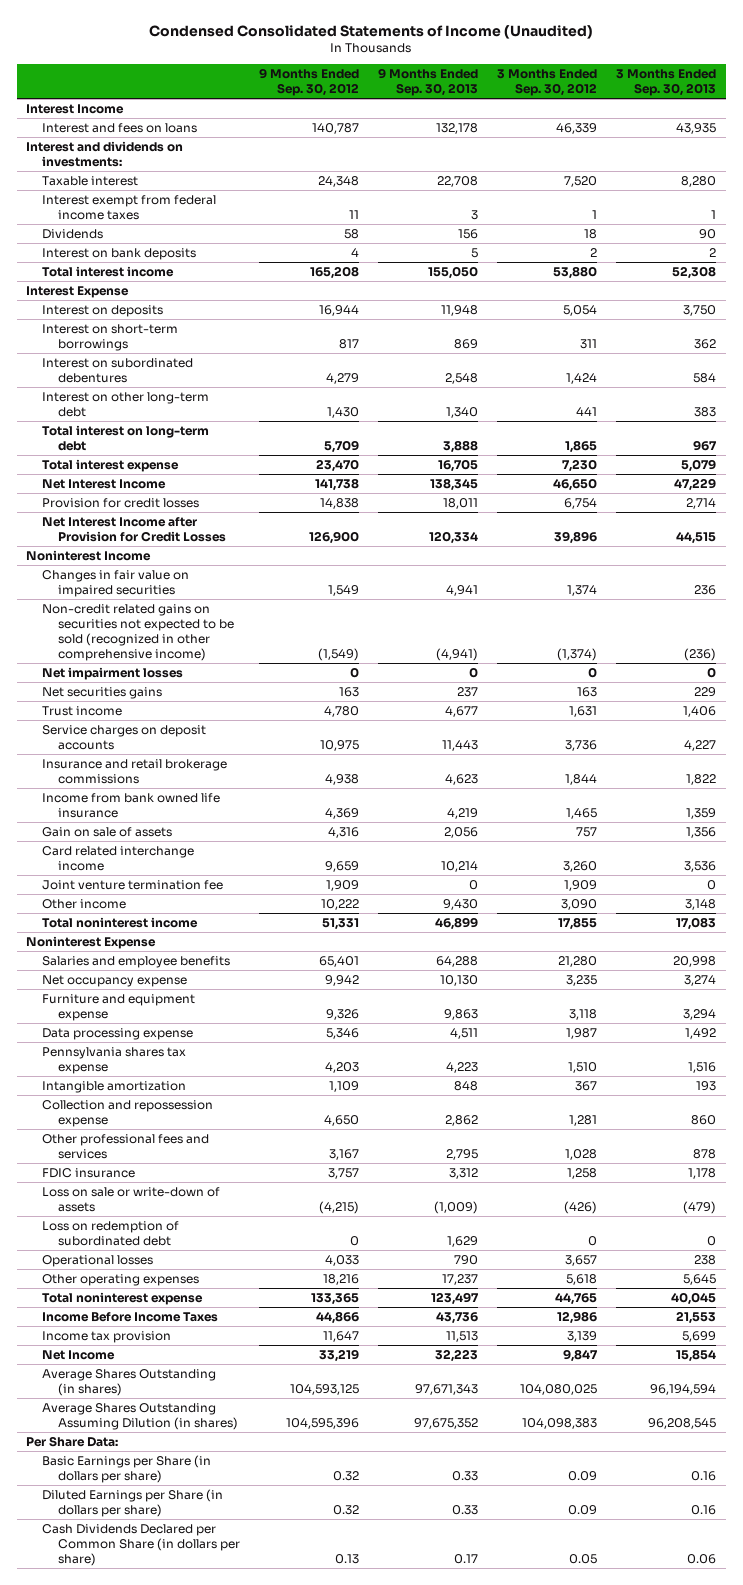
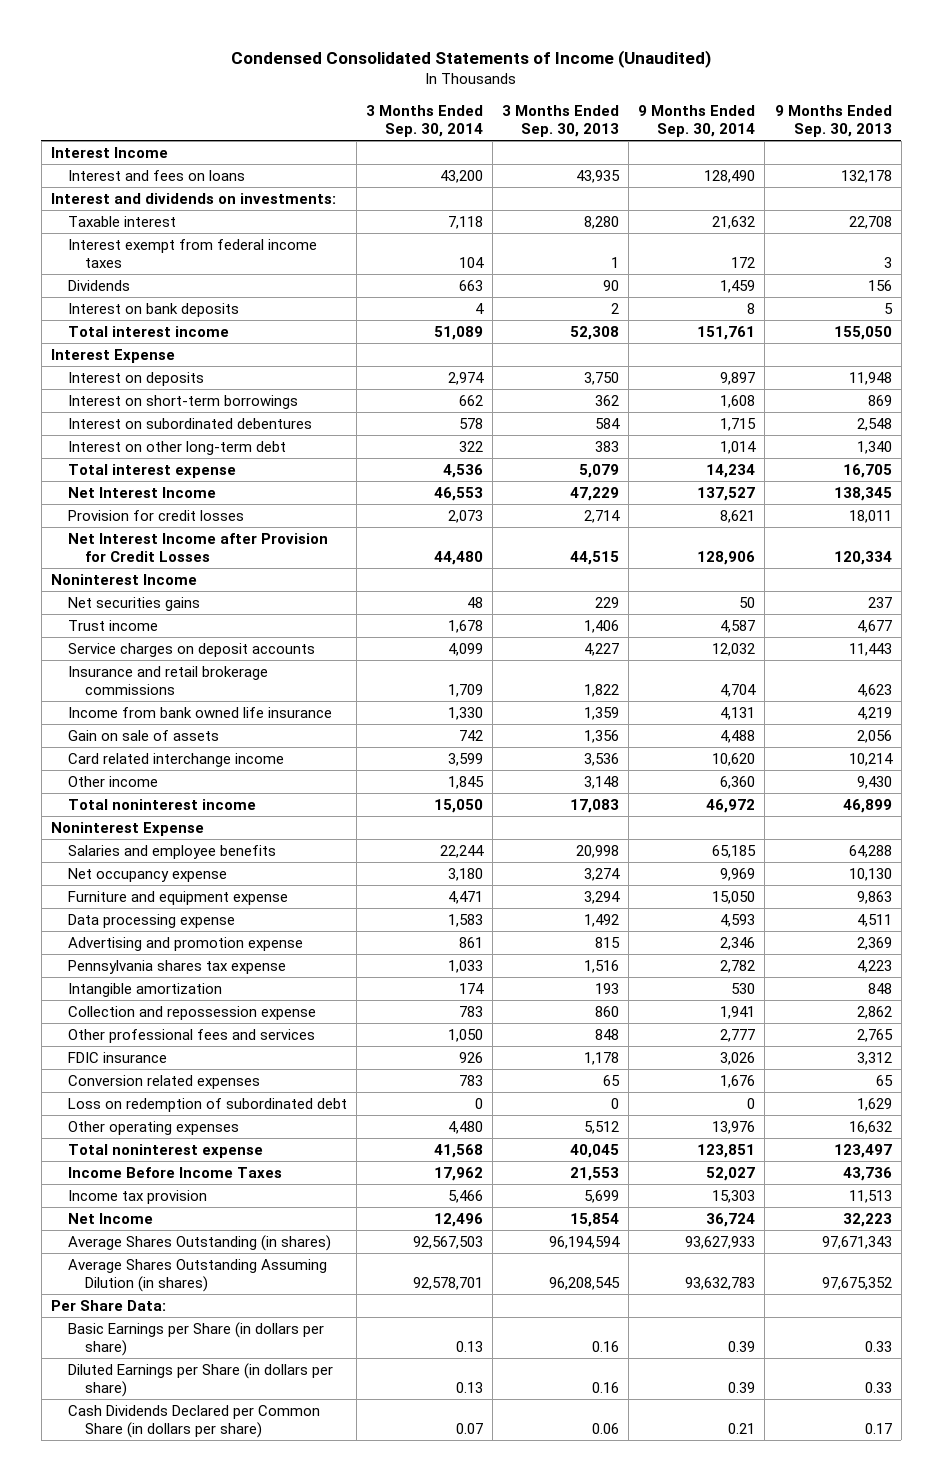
- | 9 Months Ended Sep. 30, 2012 | 9 Months Ended Sep. 30, 2013 | 3 Months Ended Sep. 30, 2012 | 3 Months Ended Sep. 30, 2013
+ | 3 Months Ended Sep. 30, 2014 | 3 Months Ended Sep. 30, 2013 | 9 Months Ended Sep. 30, 2014 | 9 Months Ended Sep. 30, 2013
- Total interest on long-term debt | 5,709 | 3,888 | 1,865 | 967
- Changes in fair value on impaired securities | 1,549 | 4,941 | 1,374 | 236
- Non-credit related gains on securities not expected to be sold (recognized in other comprehensive income) | (1,549) | (4,941) | (1,374) | (236)
- Net impairment losses | 0 | 0 | 0 | 0
- Joint venture termination fee | 1,909 | 0 | 1,909 | 0
+ Advertising and promotion expense | 861 | 815 | 2,346 | 2,369
- Other professional fees and services | 3,167 | 2,795 | 1,028 | 878
+ Other professional fees and services | 1,050 | 848 | 2,777 | 2,765
- Loss on sale or write-down of assets | (4,215) | (1,009) | (426) | (479)
+ Conversion related expenses | 783 | 65 | 1,676 | 65
- Operational losses | 4,033 | 790 | 3,657 | 238
- Other operating expenses | 18,216 | 17,237 | 5,618 | 5,645
+ Other operating expenses | 4,480 | 5,512 | 13,976 | 16,632

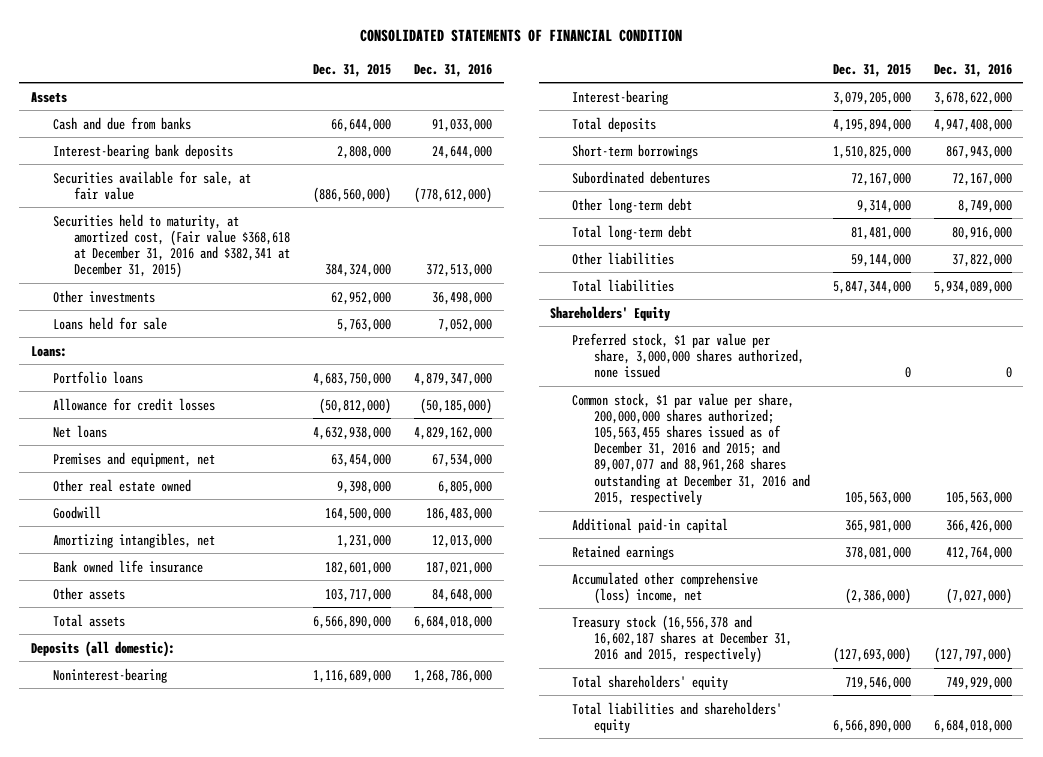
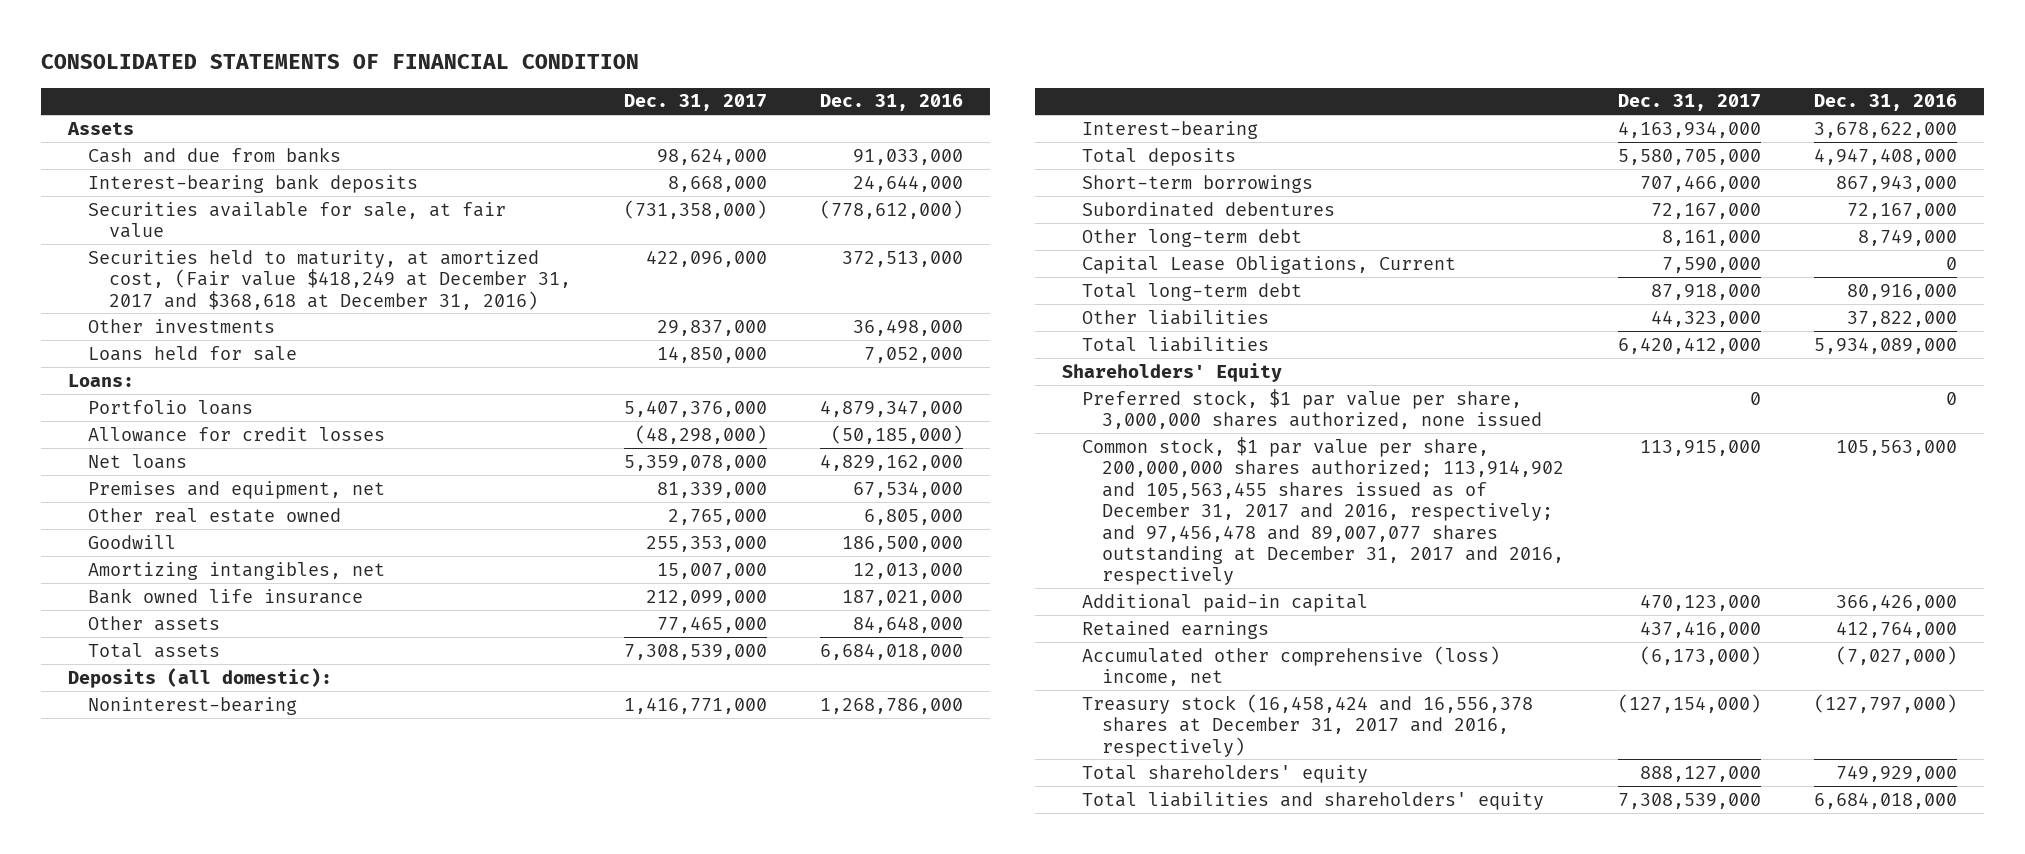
- | Dec. 31, 2015 | Dec. 31, 2016
+ | Dec. 31, 2017 | Dec. 31, 2016
- Securities held to maturity, at amortized cost, (Fair value $368,618 at December 31, 2016 and $382,341 at December 31, 2015) | 384,324,000 | 372,513,000
+ Securities held to maturity, at amortized cost, (Fair value $418,249 at December 31, 2017 and $368,618 at December 31, 2016) | 422,096,000 | 372,513,000
- Goodwill | 164,500,000 | 186,483,000
+ Goodwill | 255,353,000 | 186,500,000
+ Capital Lease Obligations, Current | 7,590,000 | 0
- Common stock, $1 par value per share, 200,000,000 shares authorized; 105,563,455 shares issued as of December 31, 2016 and 2015; and 89,007,077 and 88,961,268 shares outstanding at December 31, 2016 and 2015, respectively | 105,563,000 | 105,563,000
+ Common stock, $1 par value per share, 200,000,000 shares authorized; 113,914,902 and 105,563,455 shares issued as of December 31, 2017 and 2016, respectively; and 97,456,478 and 89,007,077 shares outstanding at December 31, 2017 and 2016, respectively | 113,915,000 | 105,563,000
- Treasury stock (16,556,378 and 16,602,187 shares at December 31, 2016 and 2015, respectively) | (127,693,000) | (127,797,000)
+ Treasury stock (16,458,424 and 16,556,378 shares at December 31, 2017 and 2016, respectively) | (127,154,000) | (127,797,000)

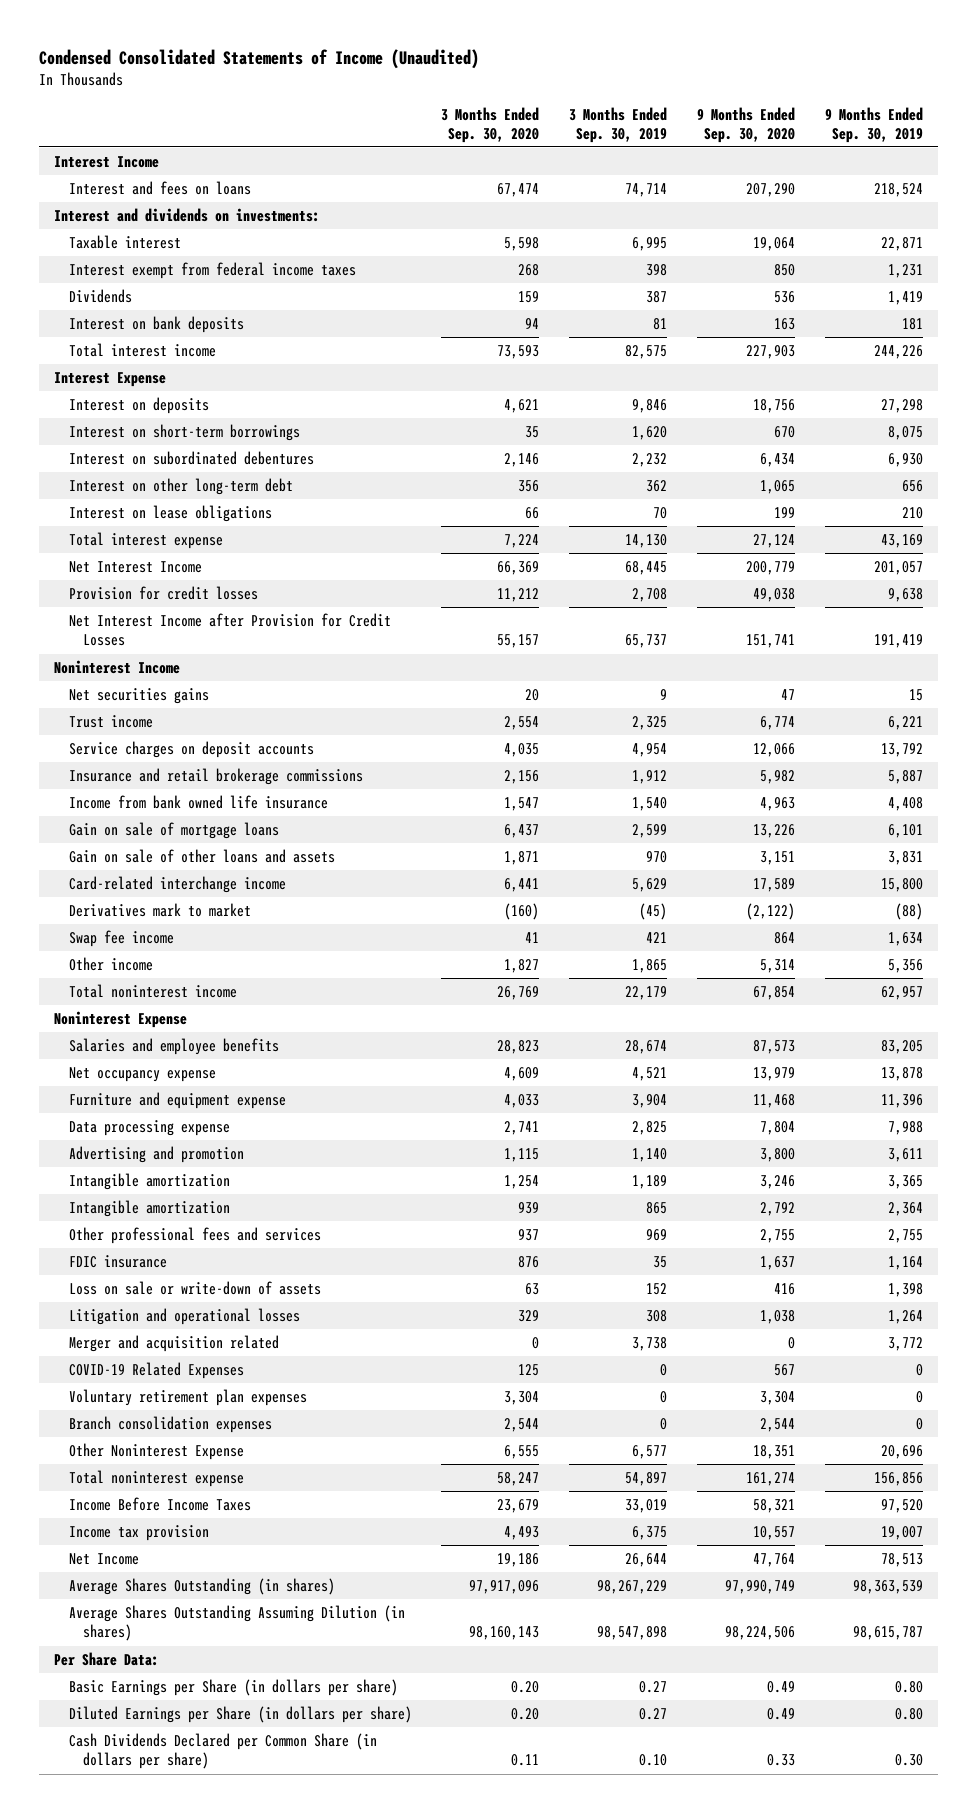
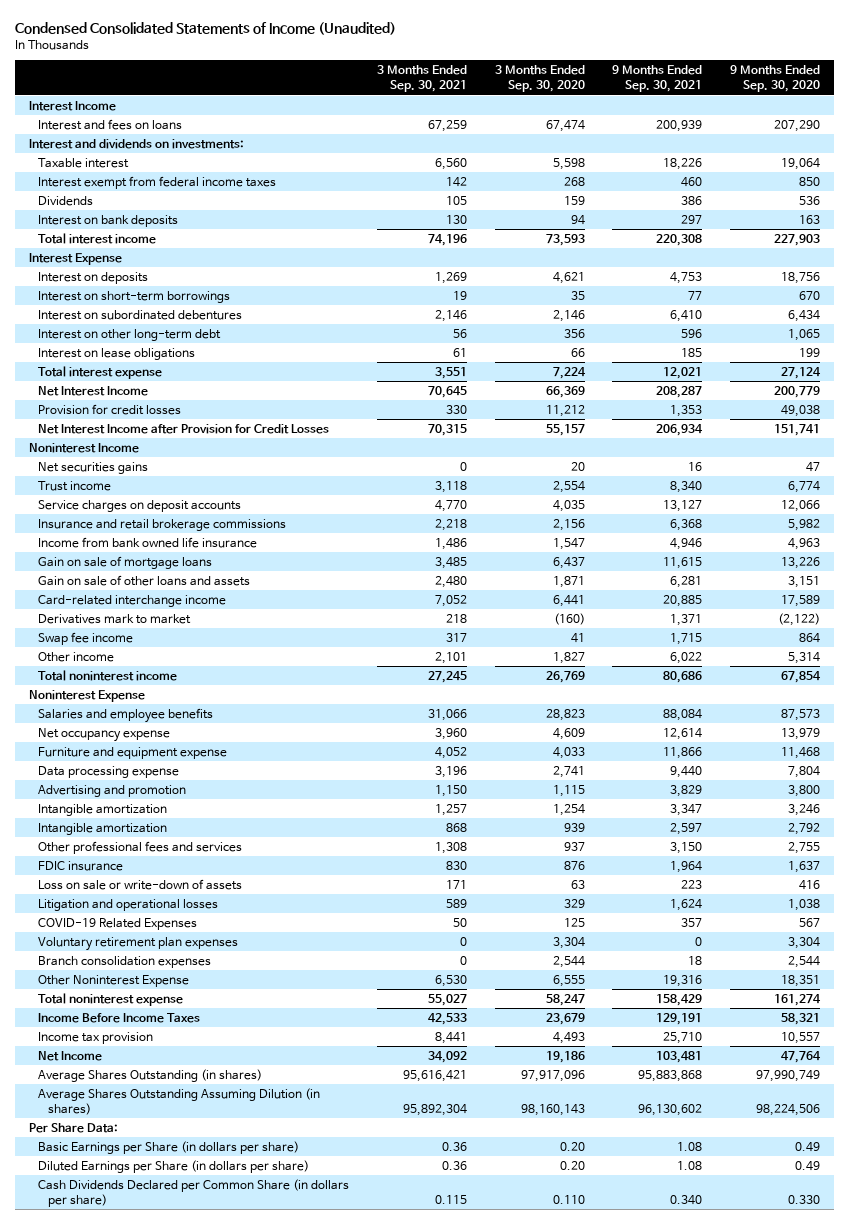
- | 3 Months Ended Sep. 30, 2020 | 3 Months Ended Sep. 30, 2019 | 9 Months Ended Sep. 30, 2020 | 9 Months Ended Sep. 30, 2019
+ | 3 Months Ended Sep. 30, 2021 | 3 Months Ended Sep. 30, 2020 | 9 Months Ended Sep. 30, 2021 | 9 Months Ended Sep. 30, 2020
- Merger and acquisition related | 0 | 3,738 | 0 | 3,772
- Cash Dividends Declared per Common Share (in dollars per share) | 0.11 | 0.10 | 0.33 | 0.30
+ Cash Dividends Declared per Common Share (in dollars per share) | 0.115 | 0.110 | 0.340 | 0.330

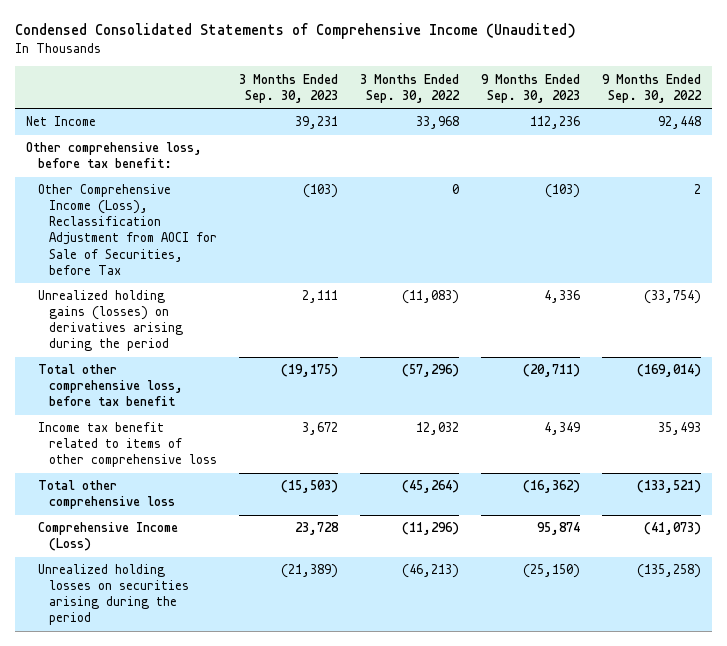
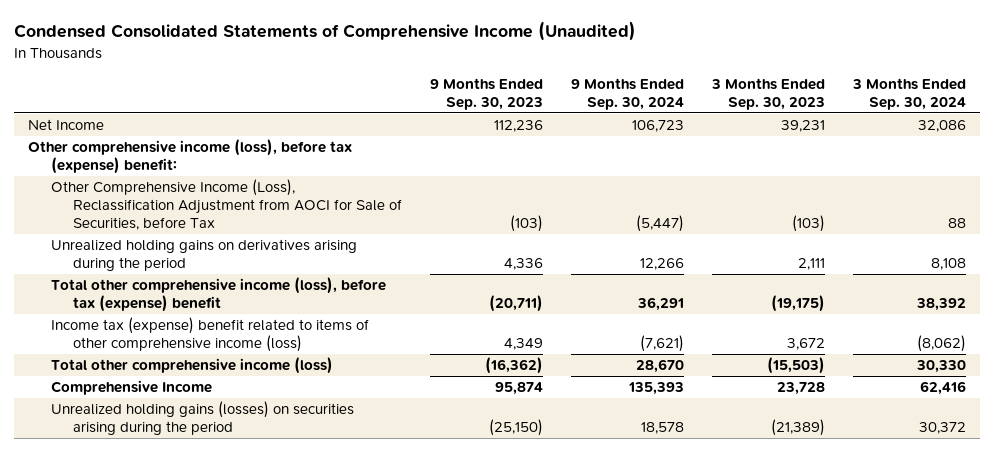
- | 3 Months Ended Sep. 30, 2023 | 3 Months Ended Sep. 30, 2022 | 9 Months Ended Sep. 30, 2023 | 9 Months Ended Sep. 30, 2022
+ | 9 Months Ended Sep. 30, 2023 | 9 Months Ended Sep. 30, 2024 | 3 Months Ended Sep. 30, 2023 | 3 Months Ended Sep. 30, 2024
- Other comprehensive loss, before tax benefit:
+ Other comprehensive income (loss), before tax (expense) benefit:
- Unrealized holding gains (losses) on derivatives arising during the period | 2,111 | (11,083) | 4,336 | (33,754)
- Total other comprehensive loss, before tax benefit | (19,175) | (57,296) | (20,711) | (169,014)
- Income tax benefit related to items of other comprehensive loss | 3,672 | 12,032 | 4,349 | 35,493
- Total other comprehensive loss | (15,503) | (45,264) | (16,362) | (133,521)
- Comprehensive Income (Loss) | 23,728 | (11,296) | 95,874 | (41,073)
- Unrealized holding losses on securities arising during the period | (21,389) | (46,213) | (25,150) | (135,258)
+ Unrealized holding gains on derivatives arising during the period | 4,336 | 12,266 | 2,111 | 8,108
+ Total other comprehensive income (loss), before tax (expense) benefit | (20,711) | 36,291 | (19,175) | 38,392
+ Income tax (expense) benefit related to items of other comprehensive income (loss) | 4,349 | (7,621) | 3,672 | (8,062)
+ Total other comprehensive income (loss) | (16,362) | 28,670 | (15,503) | 30,330
+ Comprehensive Income | 95,874 | 135,393 | 23,728 | 62,416
+ Unrealized holding gains (losses) on securities arising during the period | (25,150) | 18,578 | (21,389) | 30,372

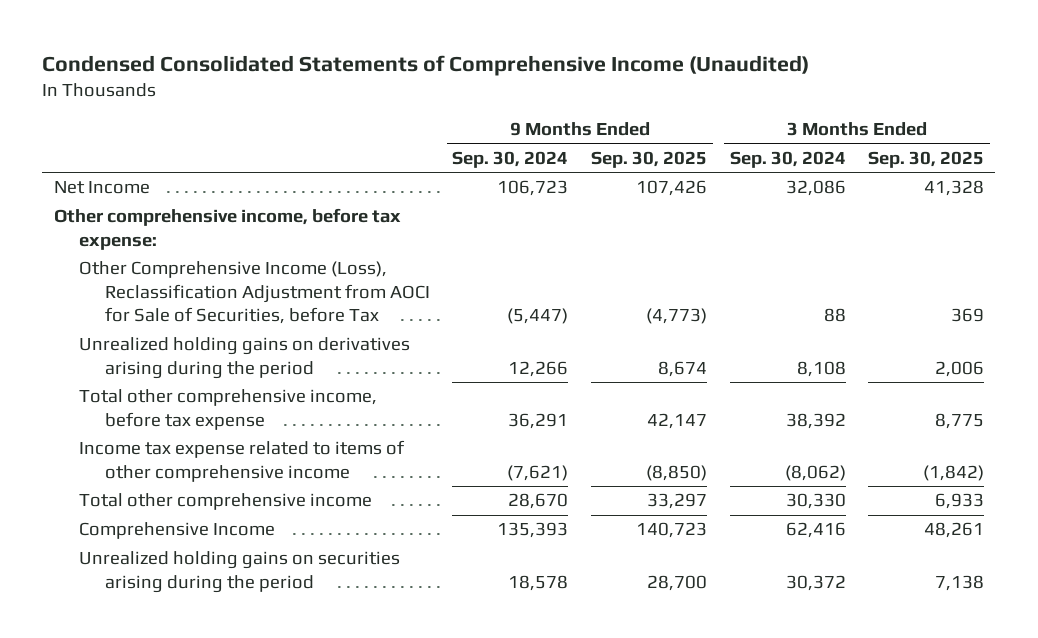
- | 9 Months Ended Sep. 30, 2023 | 9 Months Ended Sep. 30, 2024 | 3 Months Ended Sep. 30, 2023 | 3 Months Ended Sep. 30, 2024
+ | 9 Months Ended Sep. 30, 2024 | 9 Months Ended Sep. 30, 2025 | 3 Months Ended Sep. 30, 2024 | 3 Months Ended Sep. 30, 2025
- Other comprehensive income (loss), before tax (expense) benefit:
+ Other comprehensive income, before tax expense:
- Total other comprehensive income (loss), before tax (expense) benefit | (20,711) | 36,291 | (19,175) | 38,392
- Income tax (expense) benefit related to items of other comprehensive income (loss) | 4,349 | (7,621) | 3,672 | (8,062)
- Total other comprehensive income (loss) | (16,362) | 28,670 | (15,503) | 30,330
+ Total other comprehensive income, before tax expense | 36,291 | 42,147 | 38,392 | 8,775
+ Income tax expense related to items of other comprehensive income | (7,621) | (8,850) | (8,062) | (1,842)
+ Total other comprehensive income | 28,670 | 33,297 | 30,330 | 6,933
- Unrealized holding gains (losses) on securities arising during the period | (25,150) | 18,578 | (21,389) | 30,372
+ Unrealized holding gains on securities arising during the period | 18,578 | 28,700 | 30,372 | 7,138

